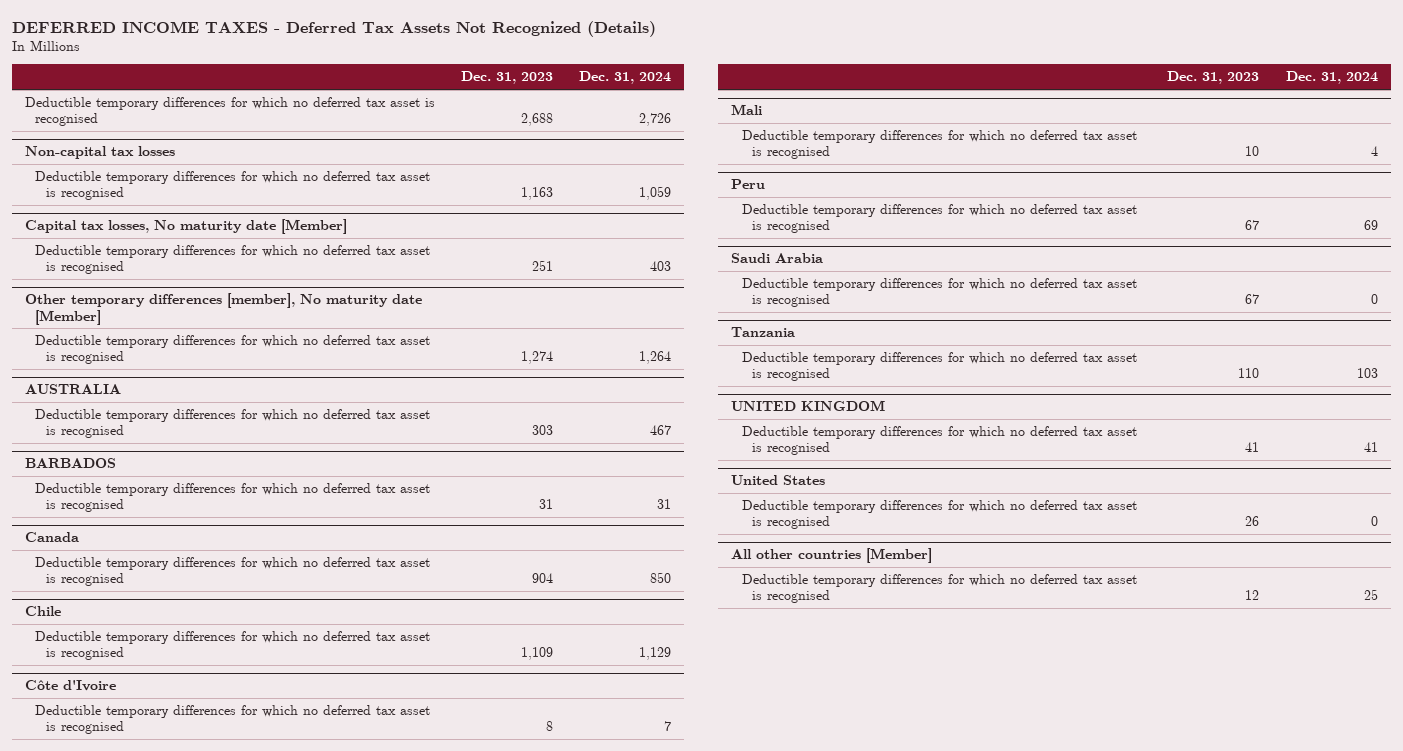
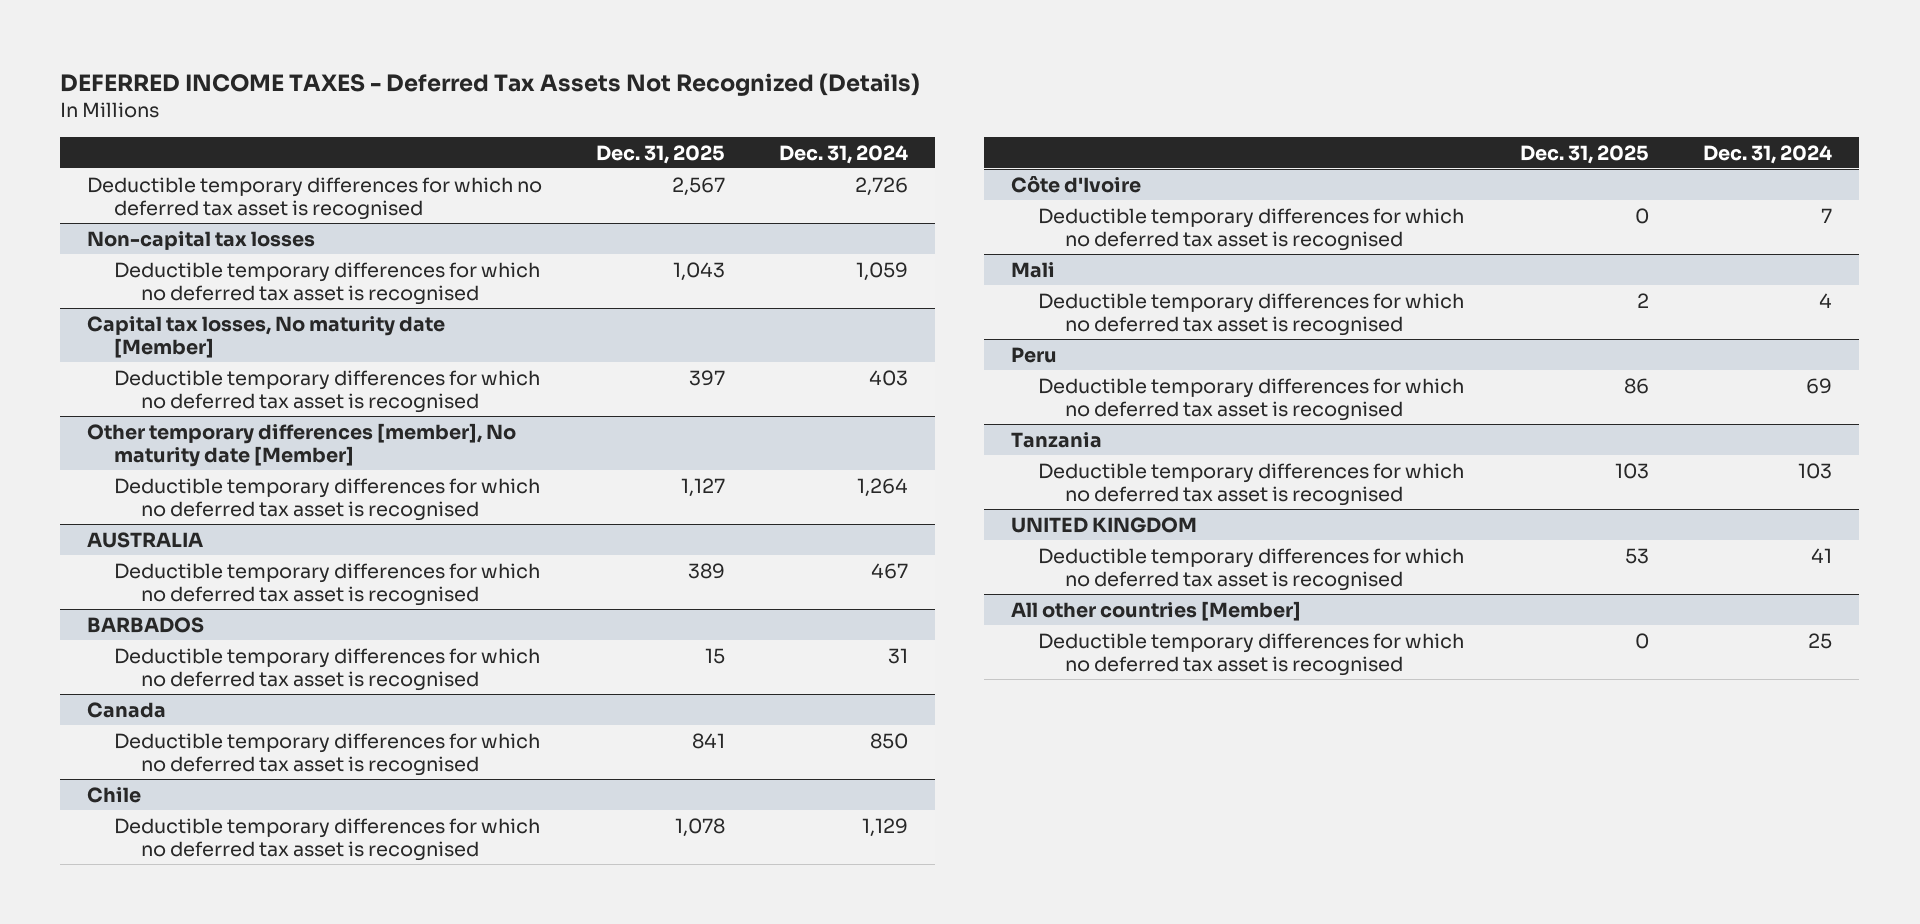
- | Dec. 31, 2023 | Dec. 31, 2024
+ | Dec. 31, 2025 | Dec. 31, 2024
- Saudi Arabia
- Deductible temporary differences for which no deferred tax asset is recognised | 67 | 0
- United States
- Deductible temporary differences for which no deferred tax asset is recognised | 26 | 0

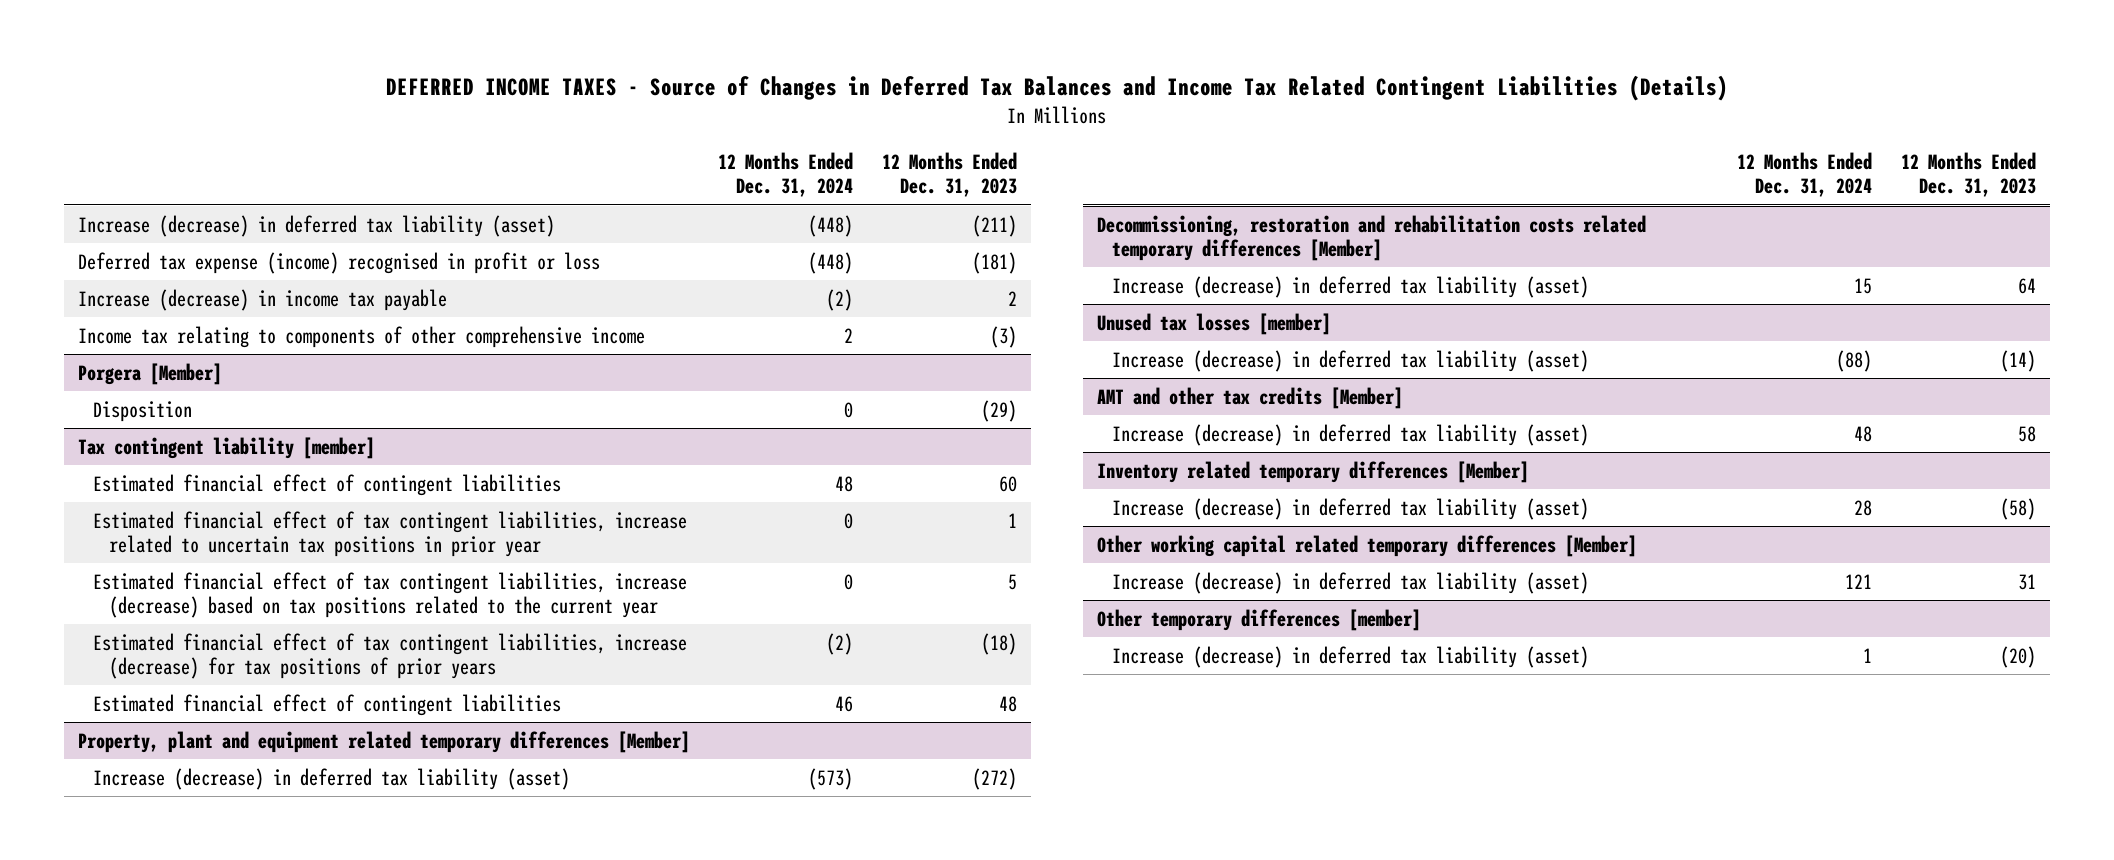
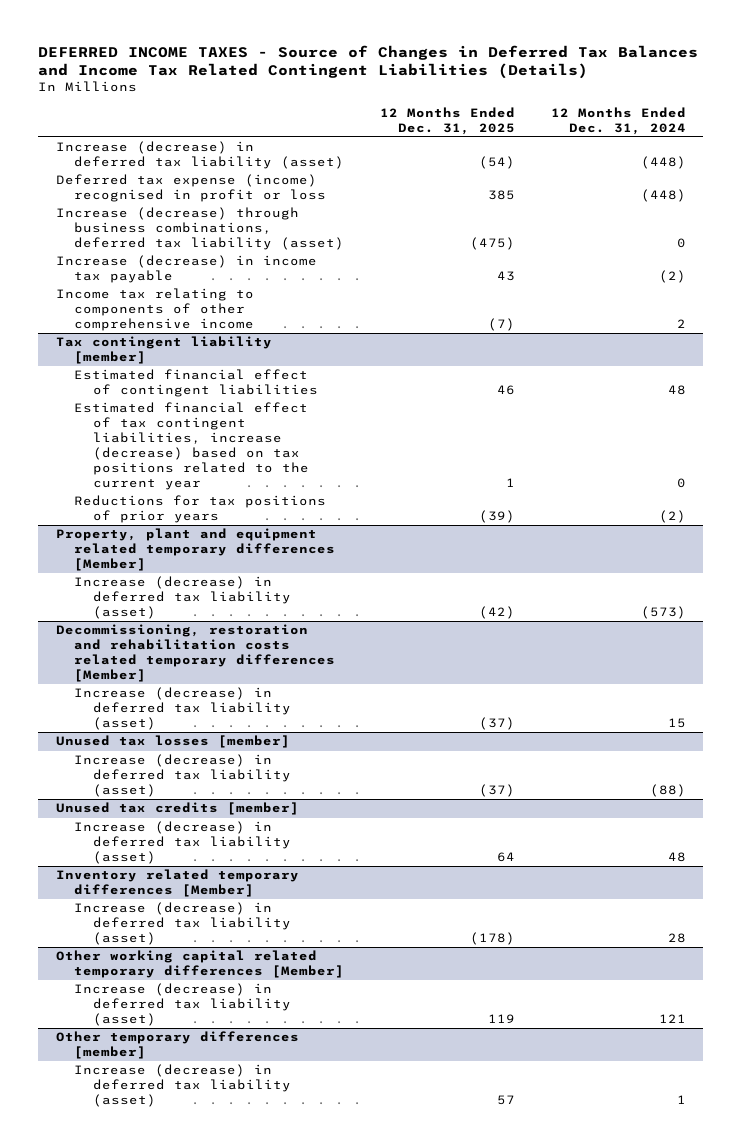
- | 12 Months Ended Dec. 31, 2024 | 12 Months Ended Dec. 31, 2023
+ | 12 Months Ended Dec. 31, 2025 | 12 Months Ended Dec. 31, 2024
+ Increase (decrease) through business combinations, deferred tax liability (asset) | (475) | 0
- Porgera [Member]
- Disposition | 0 | (29)
@ Tax contingent liability [member]
- Estimated financial effect of tax contingent liabilities, increase related to uncertain tax positions in prior year | 0 | 1
- Estimated financial effect of tax contingent liabilities, increase (decrease) for tax positions of prior years | (2) | (18)
- Estimated financial effect of contingent liabilities | 46 | 48
+ Reductions for tax positions of prior years | (39) | (2)
- AMT and other tax credits [Member]
+ Unused tax credits [member]

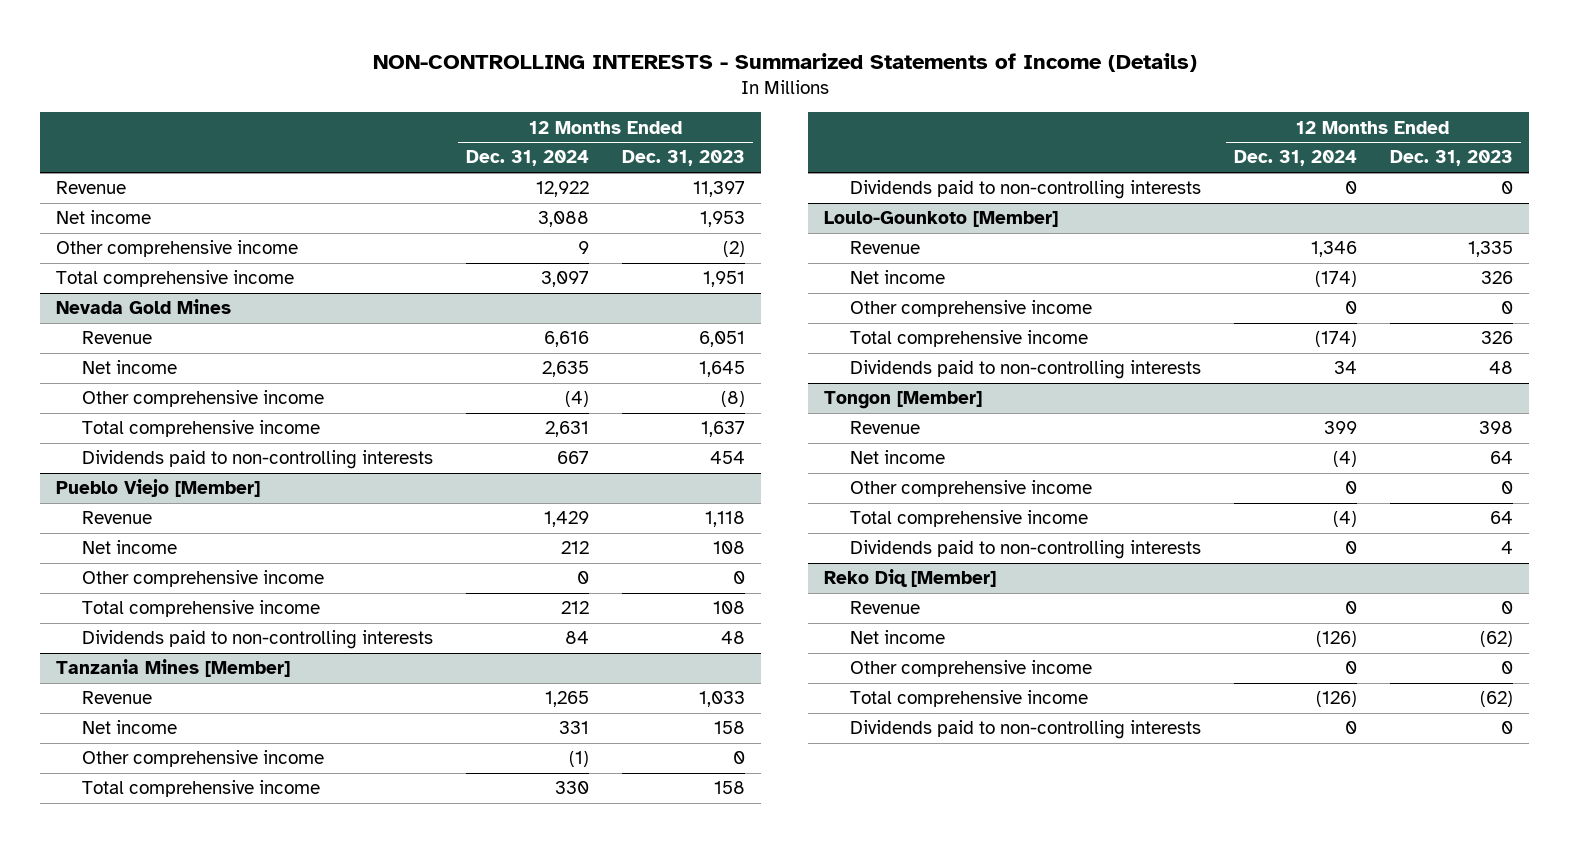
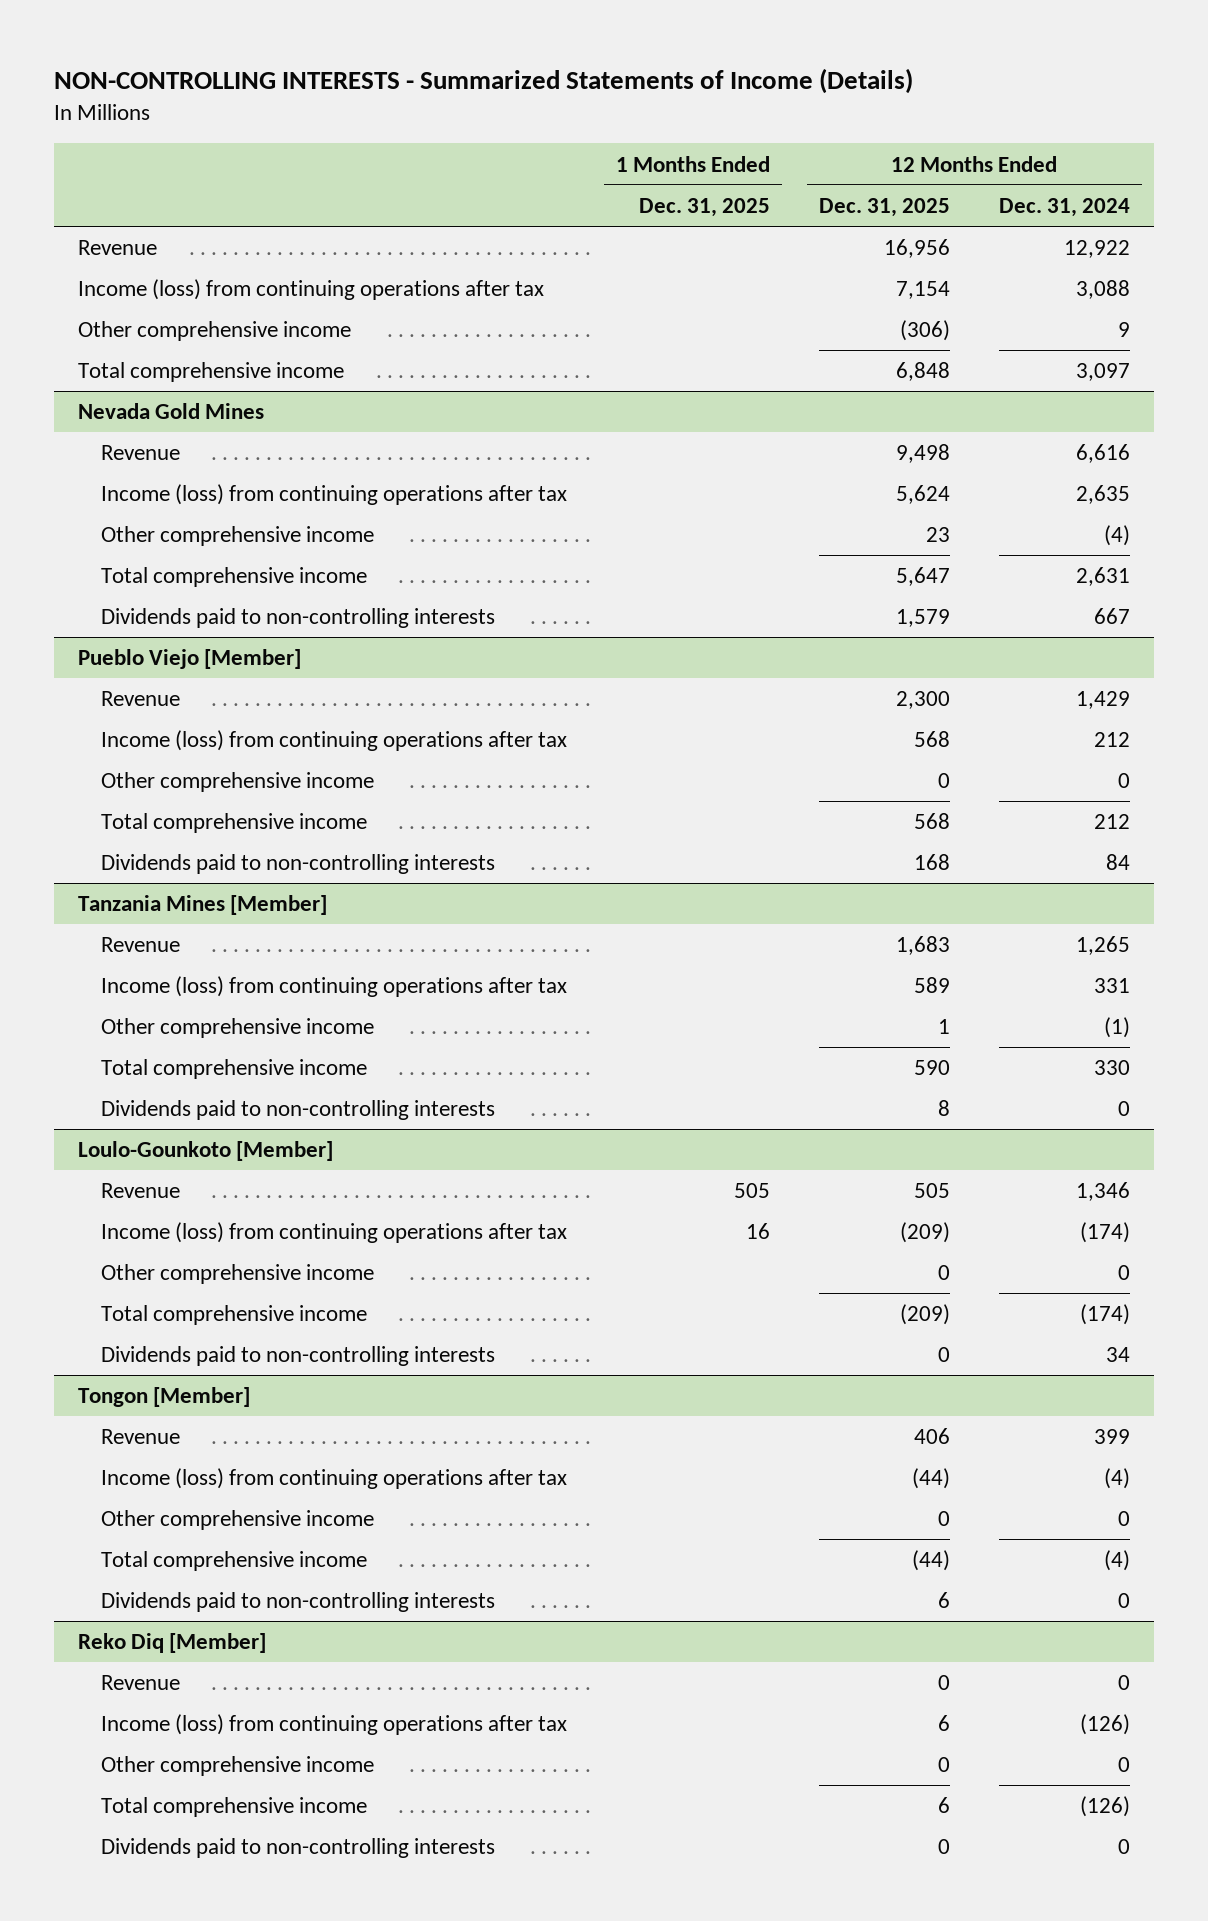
- | 12 Months Ended Dec. 31, 2024 | 12 Months Ended Dec. 31, 2023
+ | 1 Months Ended Dec. 31, 2025 | 12 Months Ended Dec. 31, 2025 | 12 Months Ended Dec. 31, 2024
- Net income | 3,088 | 1,953
+ Income (loss) from continuing operations after tax | | 7,154 | 3,088
@ Nevada Gold Mines
- Net income | 2,635 | 1,645
+ Income (loss) from continuing operations after tax | | 5,624 | 2,635
@ Pueblo Viejo [Member]
- Net income | 212 | 108
+ Income (loss) from continuing operations after tax | | 568 | 212
@ Tanzania Mines [Member]
- Net income | 331 | 158
+ Income (loss) from continuing operations after tax | | 589 | 331
@ Loulo-Gounkoto [Member]
- Net income | (174) | 326
+ Income (loss) from continuing operations after tax | 16 | (209) | (174)
@ Tongon [Member]
- Net income | (4) | 64
+ Income (loss) from continuing operations after tax | | (44) | (4)
@ Reko Diq [Member]
- Net income | (126) | (62)
+ Income (loss) from continuing operations after tax | | 6 | (126)

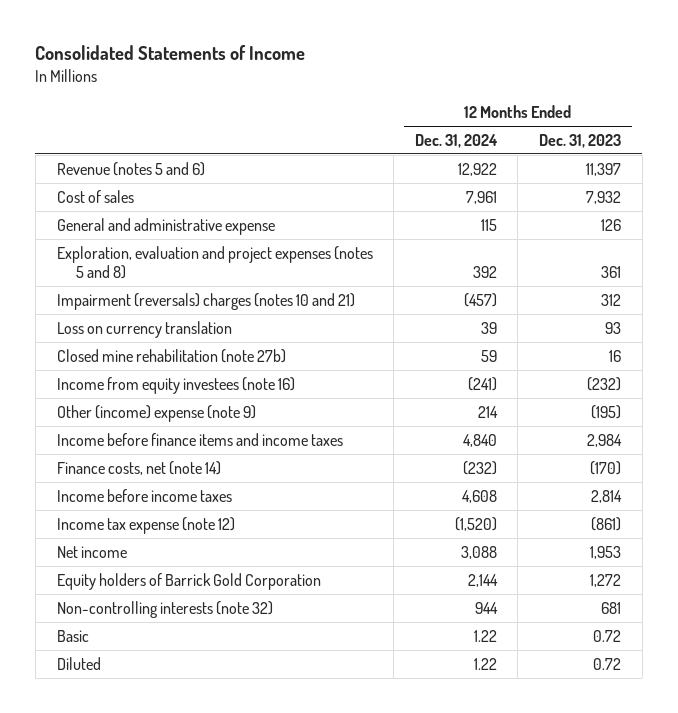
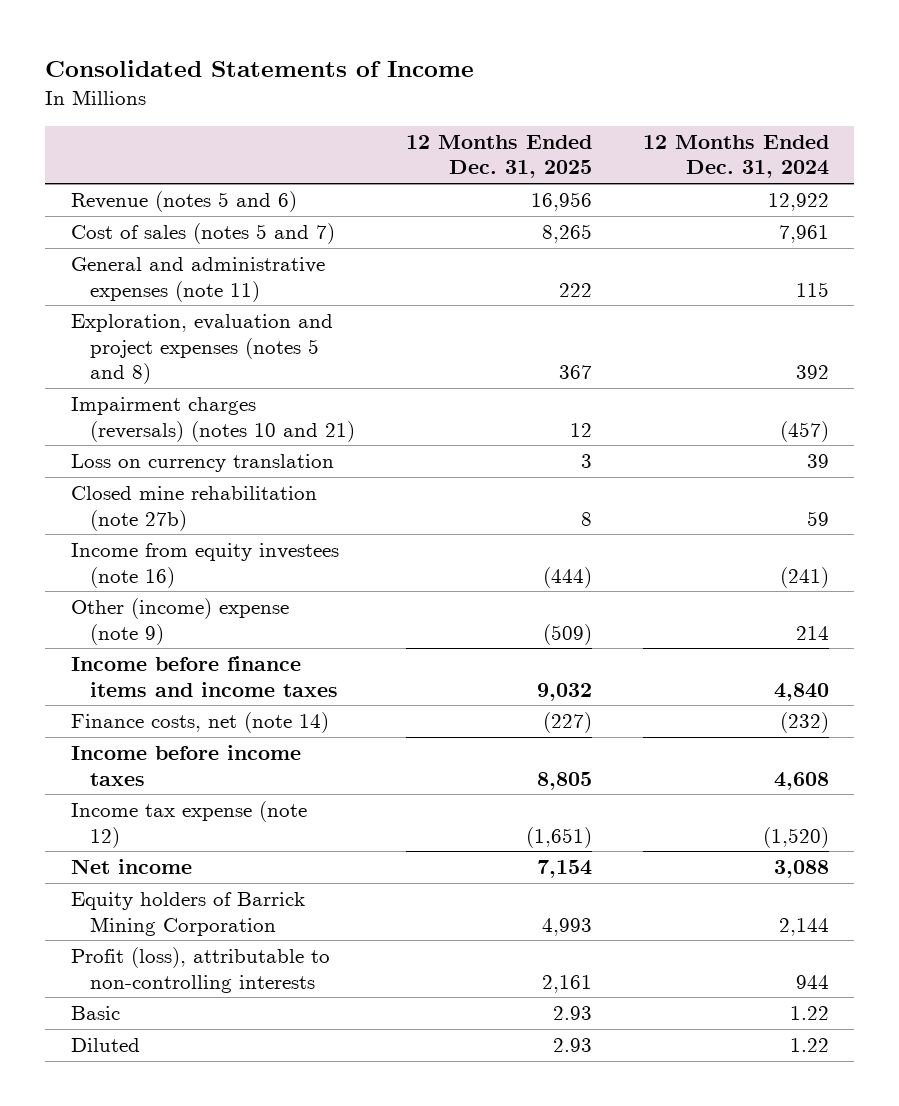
- | 12 Months Ended Dec. 31, 2024 | 12 Months Ended Dec. 31, 2023
+ | 12 Months Ended Dec. 31, 2025 | 12 Months Ended Dec. 31, 2024
- Cost of sales | 7,961 | 7,932
- General and administrative expense | 115 | 126
+ Cost of sales (notes 5 and 7) | 8,265 | 7,961
+ General and administrative expenses (note 11) | 222 | 115
- Impairment (reversals) charges (notes 10 and 21) | (457) | 312
+ Impairment charges (reversals) (notes 10 and 21) | 12 | (457)
- Equity holders of Barrick Gold Corporation | 2,144 | 1,272
- Non-controlling interests (note 32) | 944 | 681
+ Equity holders of Barrick Mining Corporation | 4,993 | 2,144
+ Profit (loss), attributable to non-controlling interests | 2,161 | 944

